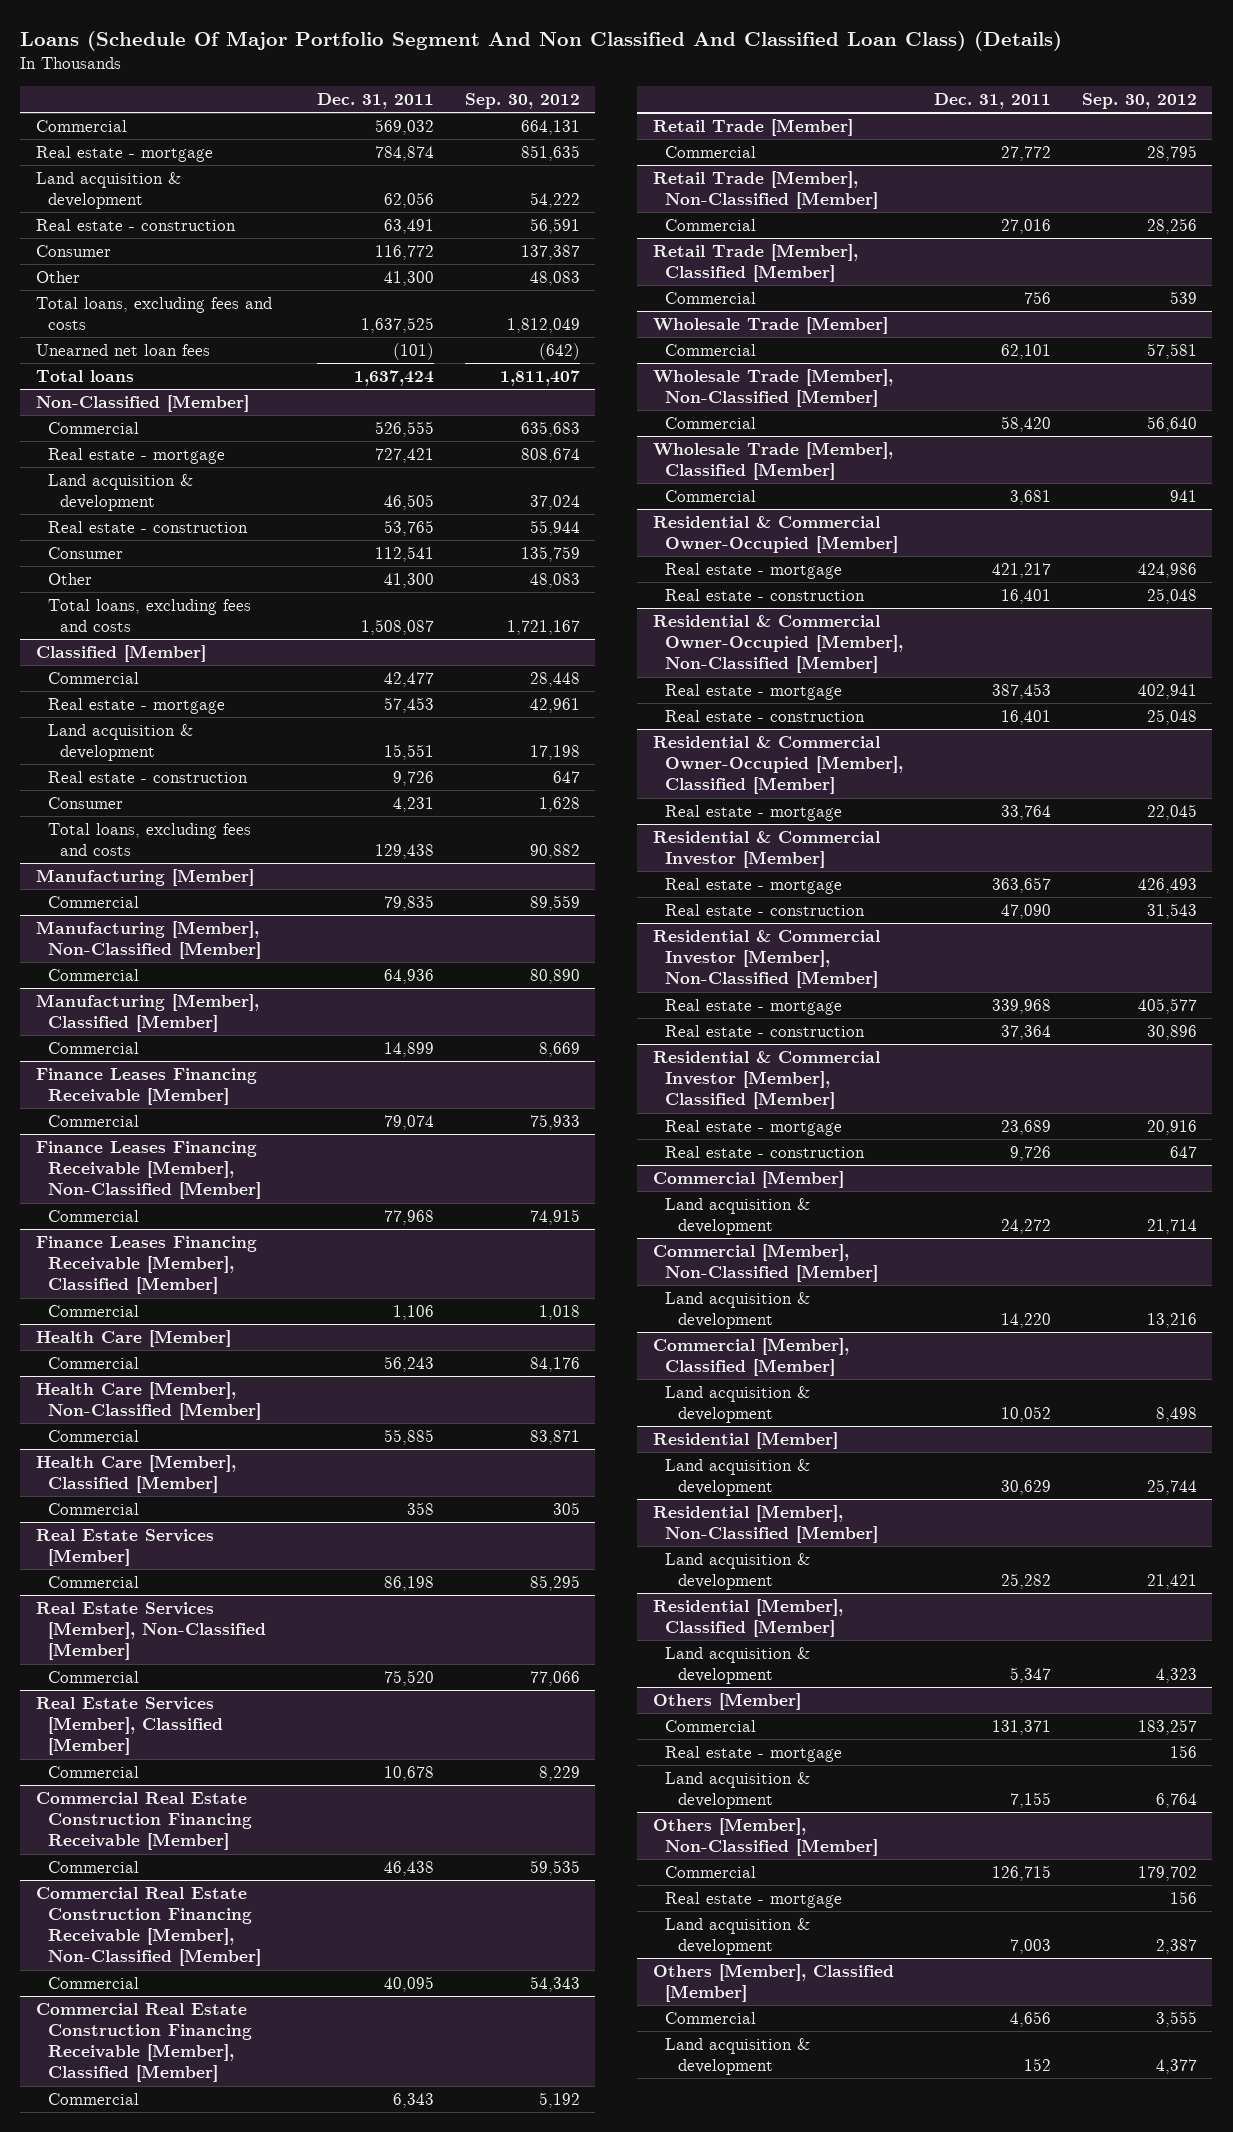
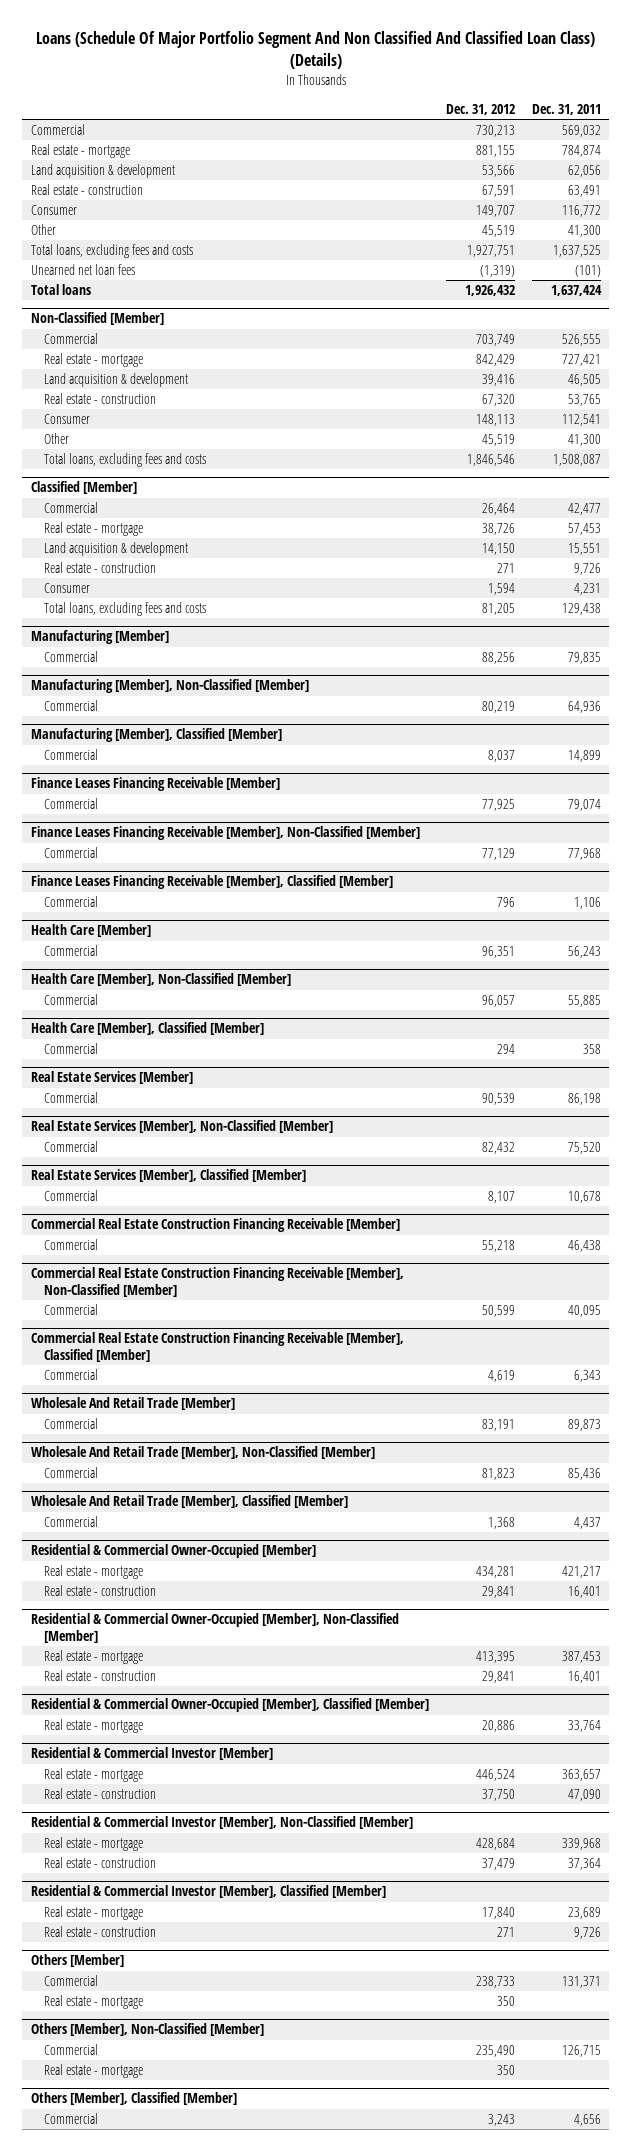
- | Dec. 31, 2011 | Sep. 30, 2012
+ | Dec. 31, 2012 | Dec. 31, 2011
- Retail Trade [Member]
- Commercial | 27,772 | 28,795
- Retail Trade [Member], Non-Classified [Member]
- Commercial | 27,016 | 28,256
- Retail Trade [Member], Classified [Member]
- Commercial | 756 | 539
- Wholesale Trade [Member]
- Commercial | 62,101 | 57,581
- Wholesale Trade [Member], Non-Classified [Member]
- Commercial | 58,420 | 56,640
- Wholesale Trade [Member], Classified [Member]
- Commercial | 3,681 | 941
+ Wholesale And Retail Trade [Member]
+ Commercial | 83,191 | 89,873
+ Wholesale And Retail Trade [Member], Non-Classified [Member]
+ Commercial | 81,823 | 85,436
+ Wholesale And Retail Trade [Member], Classified [Member]
+ Commercial | 1,368 | 4,437
- Commercial [Member]
- Land acquisition & development | 24,272 | 21,714
- Commercial [Member], Non-Classified [Member]
- Land acquisition & development | 14,220 | 13,216
- Commercial [Member], Classified [Member]
- Land acquisition & development | 10,052 | 8,498
- Residential [Member]
- Land acquisition & development | 30,629 | 25,744
- Residential [Member], Non-Classified [Member]
- Land acquisition & development | 25,282 | 21,421
- Residential [Member], Classified [Member]
- Land acquisition & development | 5,347 | 4,323
@ Others [Member]
- Land acquisition & development | 7,155 | 6,764
@ Others [Member], Non-Classified [Member]
- Land acquisition & development | 7,003 | 2,387
@ Others [Member], Classified [Member]
- Land acquisition & development | 152 | 4,377

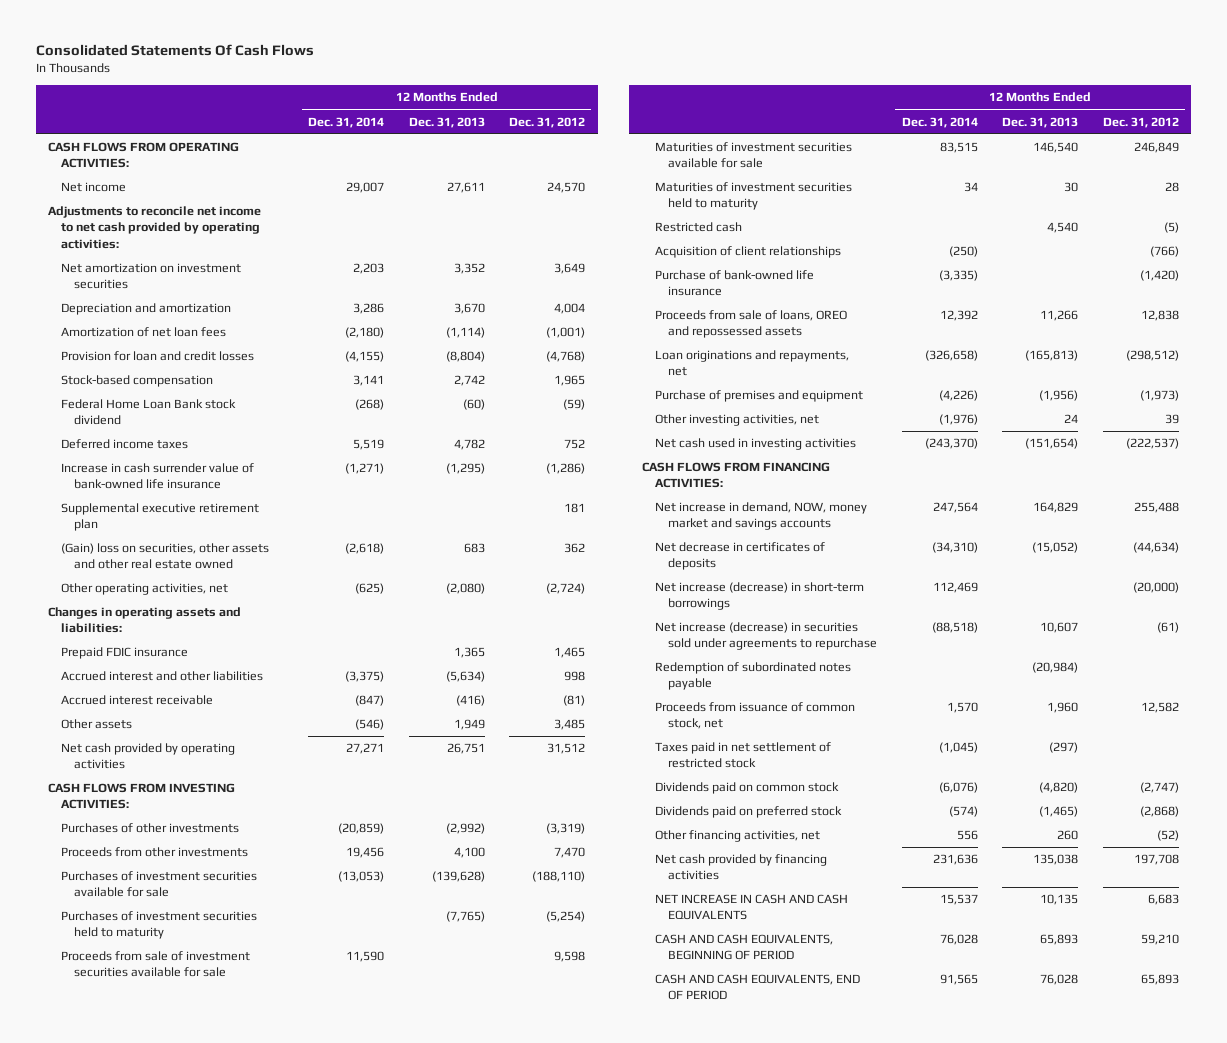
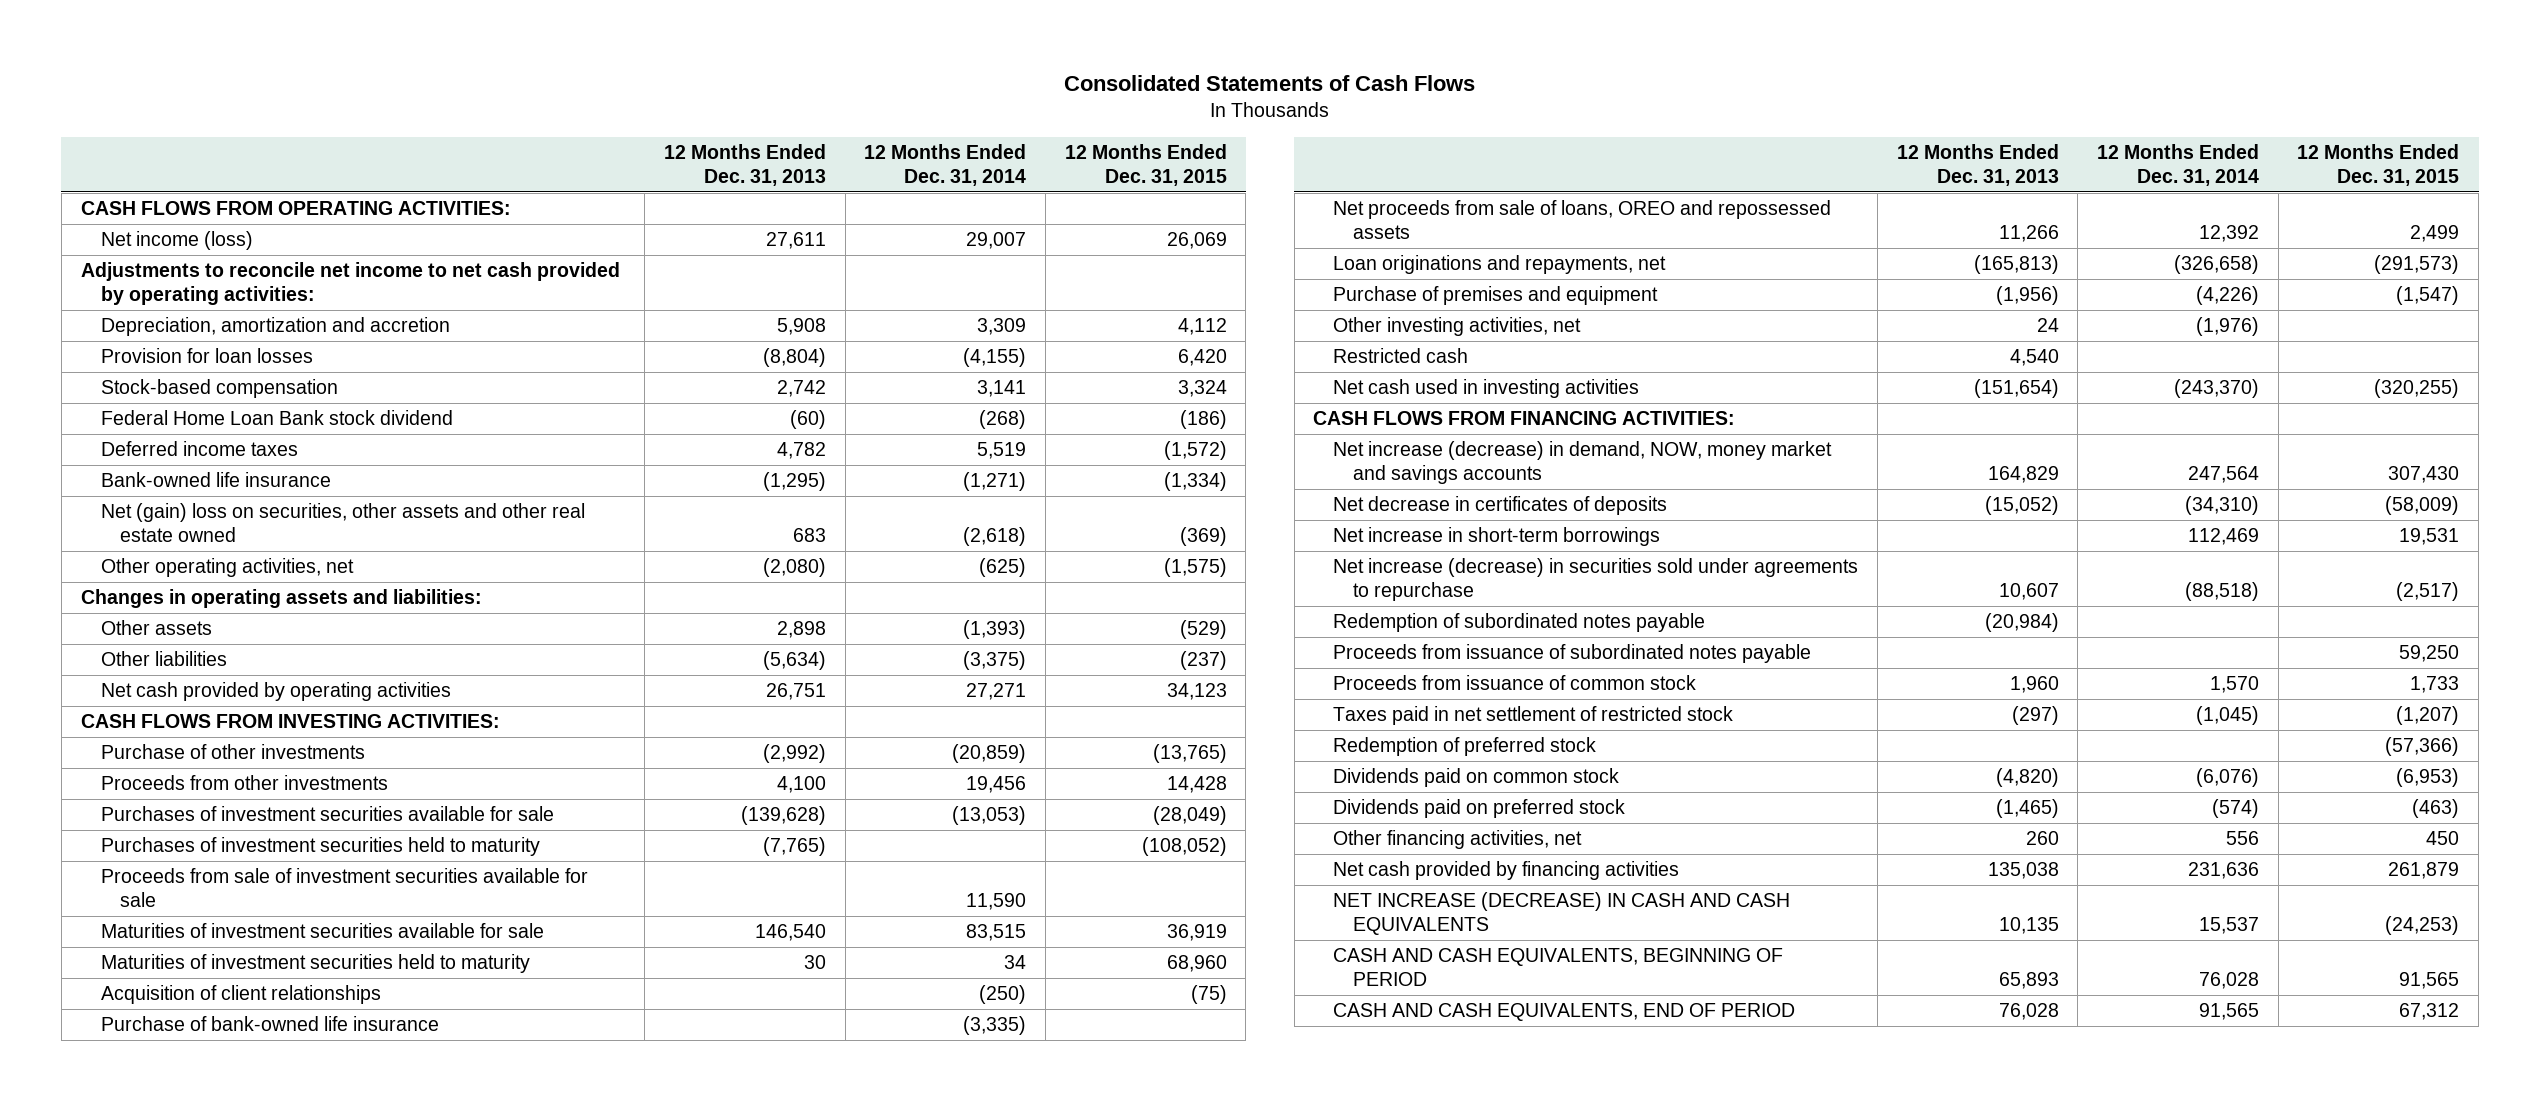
- Consolidated Statements Of Cash Flows
+ Consolidated Statements of Cash Flows
- | 12 Months Ended Dec. 31, 2014 | 12 Months Ended Dec. 31, 2013 | 12 Months Ended Dec. 31, 2012
+ | 12 Months Ended Dec. 31, 2013 | 12 Months Ended Dec. 31, 2014 | 12 Months Ended Dec. 31, 2015
- Net income | 29,007 | 27,611 | 24,570
+ Net income (loss) | 27,611 | 29,007 | 26,069
- Net amortization on investment securities | 2,203 | 3,352 | 3,649
- Depreciation and amortization | 3,286 | 3,670 | 4,004
- Amortization of net loan fees | (2,180) | (1,114) | (1,001)
- Provision for loan and credit losses | (4,155) | (8,804) | (4,768)
+ Depreciation, amortization and accretion | 5,908 | 3,309 | 4,112
+ Provision for loan losses | (8,804) | (4,155) | 6,420
- Increase in cash surrender value of bank-owned life insurance | (1,271) | (1,295) | (1,286)
- Supplemental executive retirement plan | | | 181
- (Gain) loss on securities, other assets and other real estate owned | (2,618) | 683 | 362
+ Bank-owned life insurance | (1,295) | (1,271) | (1,334)
+ Net (gain) loss on securities, other assets and other real estate owned | 683 | (2,618) | (369)
- Prepaid FDIC insurance | | 1,365 | 1,465
- Accrued interest and other liabilities | (3,375) | (5,634) | 998
- Accrued interest receivable | (847) | (416) | (81)
- Other assets | (546) | 1,949 | 3,485
+ Other assets | 2,898 | (1,393) | (529)
+ Other liabilities | (5,634) | (3,375) | (237)
- Purchases of other investments | (20,859) | (2,992) | (3,319)
+ Purchase of other investments | (2,992) | (20,859) | (13,765)
- Proceeds from sale of loans, OREO and repossessed assets | 12,392 | 11,266 | 12,838
+ Net proceeds from sale of loans, OREO and repossessed assets | 11,266 | 12,392 | 2,499
moved down: Restricted cash | 4,540 | |
- Net increase in demand, NOW, money market and savings accounts | 247,564 | 164,829 | 255,488
+ Net increase (decrease) in demand, NOW, money market and savings accounts | 164,829 | 247,564 | 307,430
- Net increase (decrease) in short-term borrowings | 112,469 | | (20,000)
+ Net increase in short-term borrowings | | 112,469 | 19,531
- Proceeds from issuance of common stock, net | 1,570 | 1,960 | 12,582
+ Proceeds from issuance of subordinated notes payable | | | 59,250
+ Proceeds from issuance of common stock | 1,960 | 1,570 | 1,733
+ Redemption of preferred stock | | | (57,366)
- NET INCREASE IN CASH AND CASH EQUIVALENTS | 15,537 | 10,135 | 6,683
+ NET INCREASE (DECREASE) IN CASH AND CASH EQUIVALENTS | 10,135 | 15,537 | (24,253)

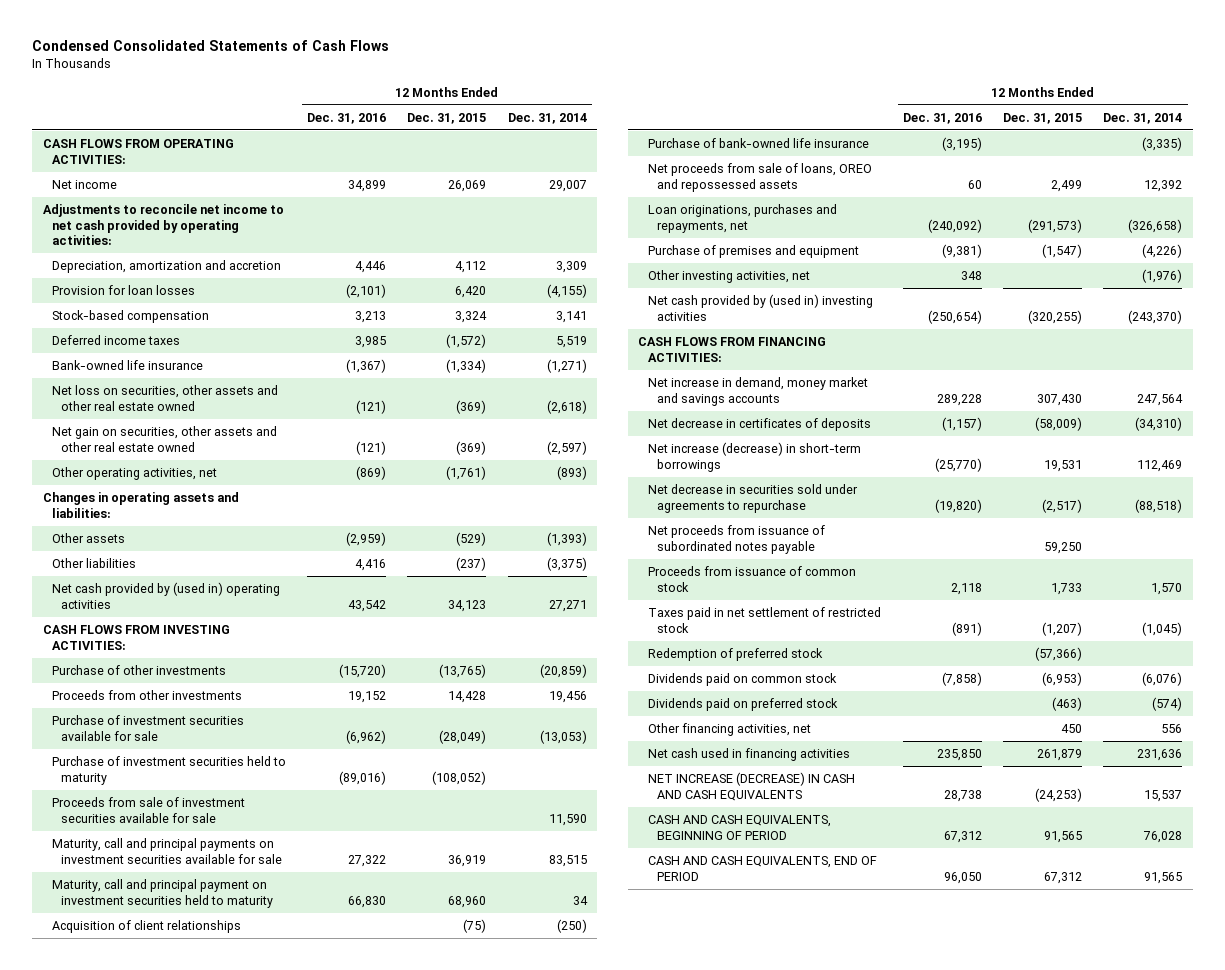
- Consolidated Statements of Cash Flows
+ Condensed Consolidated Statements of Cash Flows
- | 12 Months Ended Dec. 31, 2013 | 12 Months Ended Dec. 31, 2014 | 12 Months Ended Dec. 31, 2015
+ | 12 Months Ended Dec. 31, 2016 | 12 Months Ended Dec. 31, 2015 | 12 Months Ended Dec. 31, 2014
- Net income (loss) | 27,611 | 29,007 | 26,069
+ Net income | 34,899 | 26,069 | 29,007
- Federal Home Loan Bank stock dividend | (60) | (268) | (186)
- Net (gain) loss on securities, other assets and other real estate owned | 683 | (2,618) | (369)
- Other operating activities, net | (2,080) | (625) | (1,575)
+ Net loss on securities, other assets and other real estate owned | (121) | (369) | (2,618)
+ Net gain on securities, other assets and other real estate owned | (121) | (369) | (2,597)
+ Other operating activities, net | (869) | (1,761) | (893)
- Net cash provided by operating activities | 26,751 | 27,271 | 34,123
+ Net cash provided by (used in) operating activities | 43,542 | 34,123 | 27,271
- Purchases of investment securities available for sale | (139,628) | (13,053) | (28,049)
- Purchases of investment securities held to maturity | (7,765) | | (108,052)
+ Purchase of investment securities available for sale | (6,962) | (28,049) | (13,053)
+ Purchase of investment securities held to maturity | (89,016) | (108,052) |
- Maturities of investment securities available for sale | 146,540 | 83,515 | 36,919
- Maturities of investment securities held to maturity | 30 | 34 | 68,960
+ Maturity, call and principal payments on investment securities available for sale | 27,322 | 36,919 | 83,515
+ Maturity, call and principal payment on investment securities held to maturity | 66,830 | 68,960 | 34
- Loan originations and repayments, net | (165,813) | (326,658) | (291,573)
+ Loan originations, purchases and repayments, net | (240,092) | (291,573) | (326,658)
- Restricted cash | 4,540 | |
- Net cash used in investing activities | (151,654) | (243,370) | (320,255)
+ Net cash provided by (used in) investing activities | (250,654) | (320,255) | (243,370)
- Net increase (decrease) in demand, NOW, money market and savings accounts | 164,829 | 247,564 | 307,430
+ Net increase in demand, money market and savings accounts | 289,228 | 307,430 | 247,564
- Net increase in short-term borrowings | | 112,469 | 19,531
- Net increase (decrease) in securities sold under agreements to repurchase | 10,607 | (88,518) | (2,517)
- Redemption of subordinated notes payable | (20,984) | |
- Proceeds from issuance of subordinated notes payable | | | 59,250
+ Net increase (decrease) in short-term borrowings | (25,770) | 19,531 | 112,469
+ Net decrease in securities sold under agreements to repurchase | (19,820) | (2,517) | (88,518)
+ Net proceeds from issuance of subordinated notes payable | | 59,250 |
- Net cash provided by financing activities | 135,038 | 231,636 | 261,879
+ Net cash used in financing activities | 235,850 | 261,879 | 231,636

